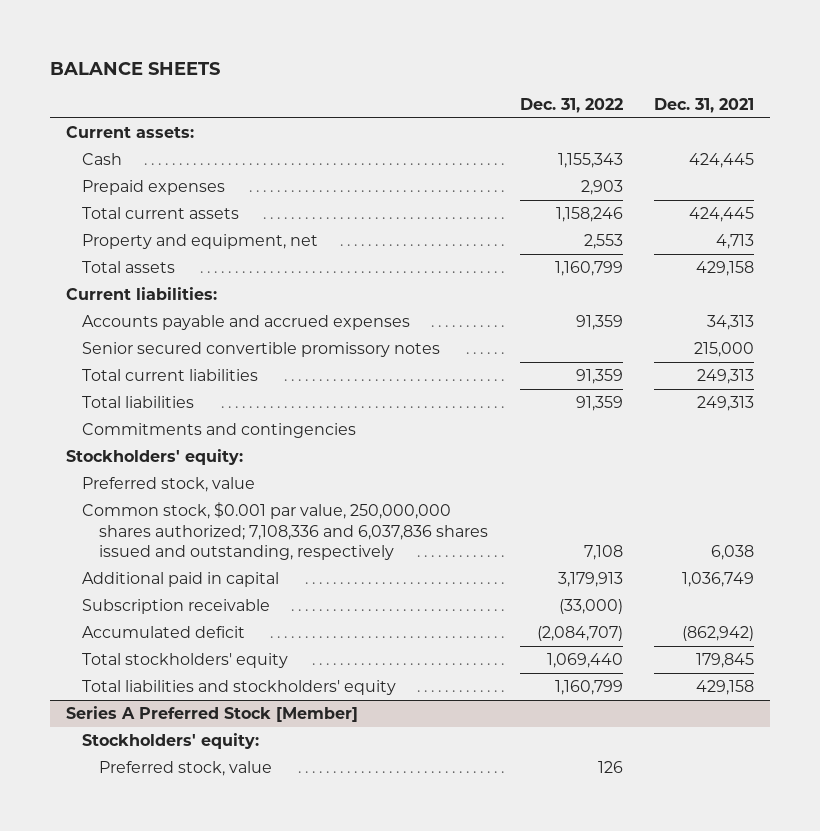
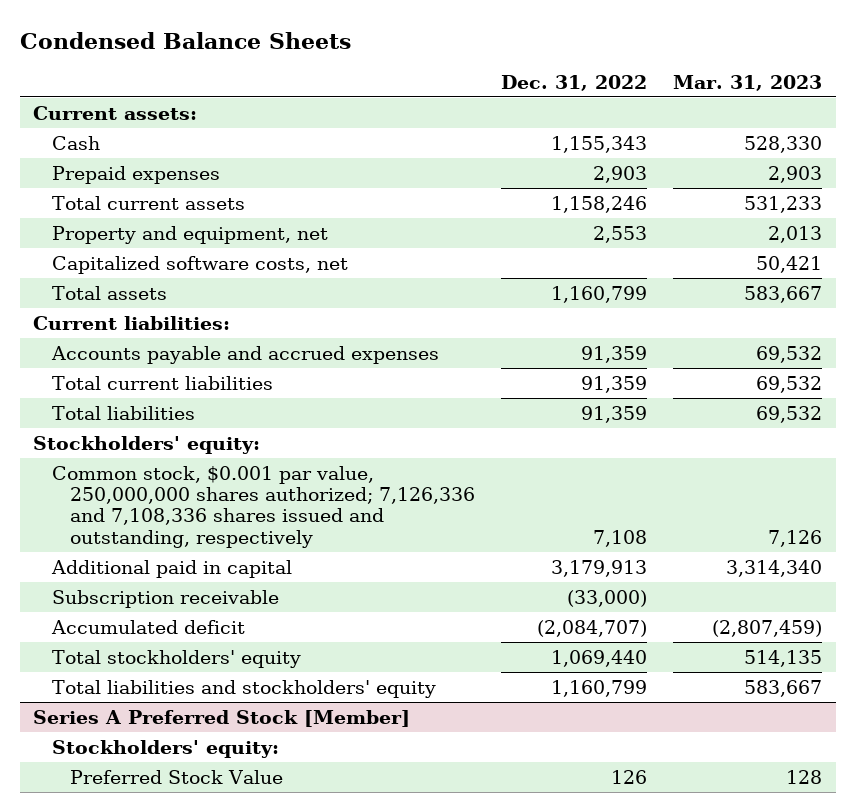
- BALANCE SHEETS
+ Condensed Balance Sheets
- | Dec. 31, 2022 | Dec. 31, 2021
+ | Dec. 31, 2022 | Mar. 31, 2023
+ Capitalized software costs, net | | 50,421
- Senior secured convertible promissory notes | | 215,000
- Commitments and contingencies
- Preferred stock, value
- Common stock, $0.001 par value, 250,000,000 shares authorized; 7,108,336 and 6,037,836 shares issued and outstanding, respectively | 7,108 | 6,038
+ Common stock, $0.001 par value, 250,000,000 shares authorized; 7,126,336 and 7,108,336 shares issued and outstanding, respectively | 7,108 | 7,126
@ Series A Preferred Stock [Member]
- Preferred stock, value | 126 |
+ Preferred Stock Value | 126 | 128

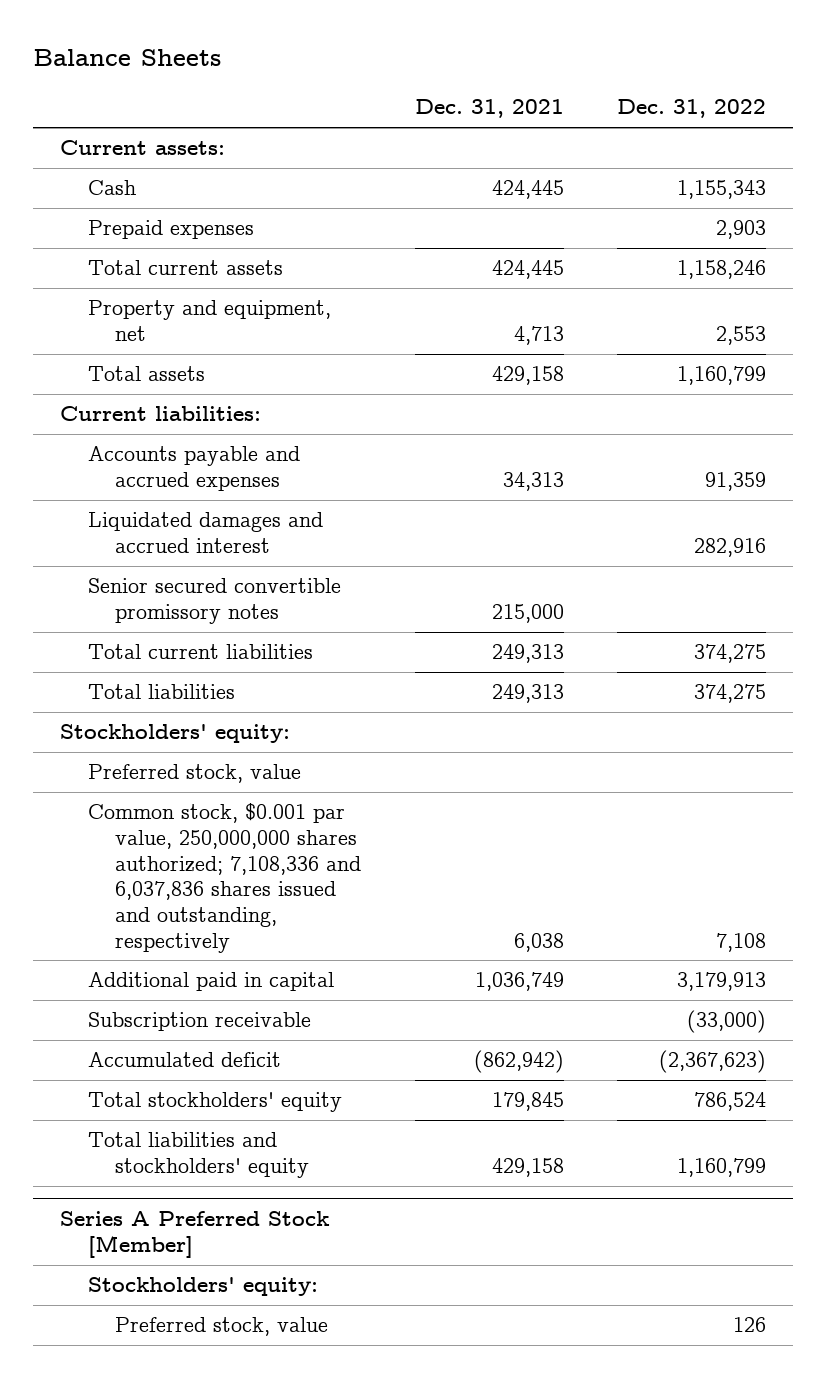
- Condensed Balance Sheets
+ Balance Sheets
- | Dec. 31, 2022 | Mar. 31, 2023
+ | Dec. 31, 2021 | Dec. 31, 2022
- Capitalized software costs, net | | 50,421
- Total current liabilities | 91,359 | 69,532
- Total liabilities | 91,359 | 69,532
+ Liquidated damages and accrued interest | | 282,916
+ Senior secured convertible promissory notes | 215,000 |
+ Total current liabilities | 249,313 | 374,275
+ Total liabilities | 249,313 | 374,275
- Common stock, $0.001 par value, 250,000,000 shares authorized; 7,126,336 and 7,108,336 shares issued and outstanding, respectively | 7,108 | 7,126
+ Preferred stock, value
+ Common stock, $0.001 par value, 250,000,000 shares authorized; 7,108,336 and 6,037,836 shares issued and outstanding, respectively | 6,038 | 7,108
- Accumulated deficit | (2,084,707) | (2,807,459)
- Total stockholders' equity | 1,069,440 | 514,135
+ Accumulated deficit | (862,942) | (2,367,623)
+ Total stockholders' equity | 179,845 | 786,524
@ Series A Preferred Stock [Member]
- Preferred Stock Value | 126 | 128
+ Preferred stock, value | | 126

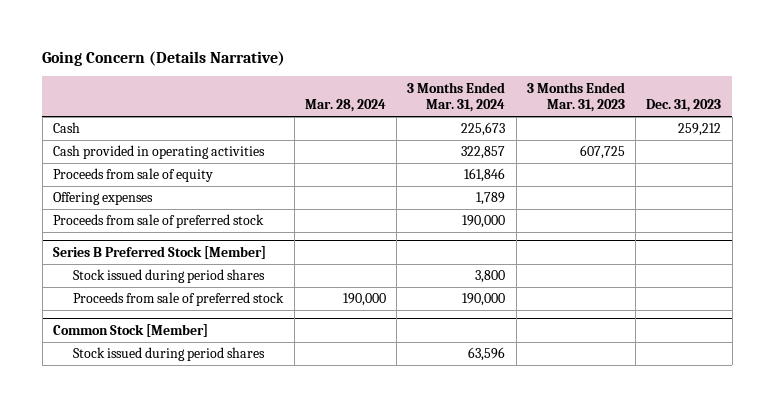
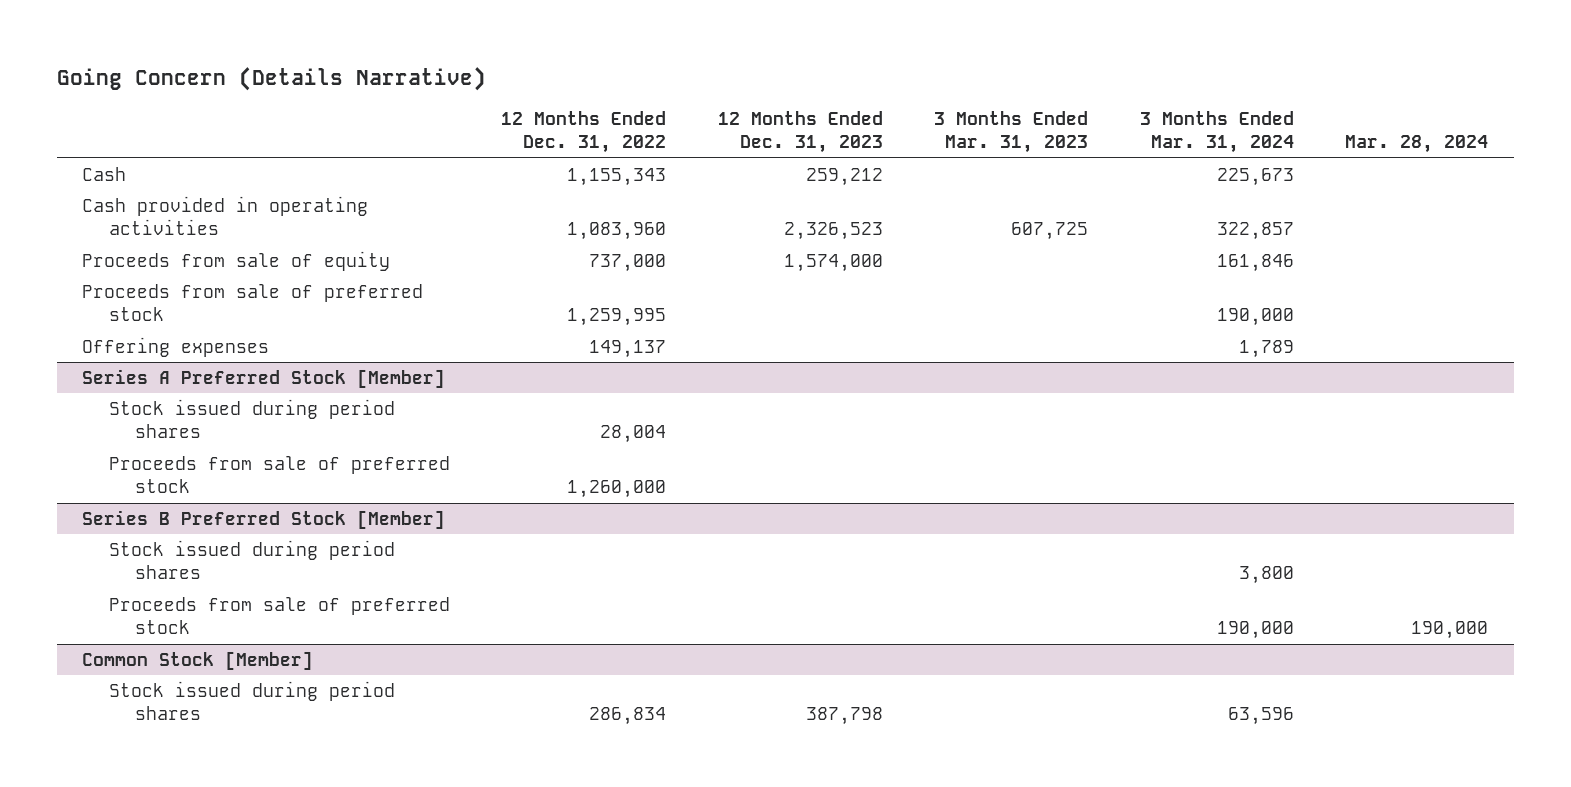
- | Mar. 28, 2024 | 3 Months Ended Mar. 31, 2024 | 3 Months Ended Mar. 31, 2023 | Dec. 31, 2023
+ | 12 Months Ended Dec. 31, 2022 | 12 Months Ended Dec. 31, 2023 | 3 Months Ended Mar. 31, 2023 | 3 Months Ended Mar. 31, 2024 | Mar. 28, 2024
moved down: Offering expenses | 149,137 | | | 1,789 |
+ Series A Preferred Stock [Member]
+ Stock issued during period shares | 28,004 | | | |
+ Proceeds from sale of preferred stock | 1,260,000 | | | |

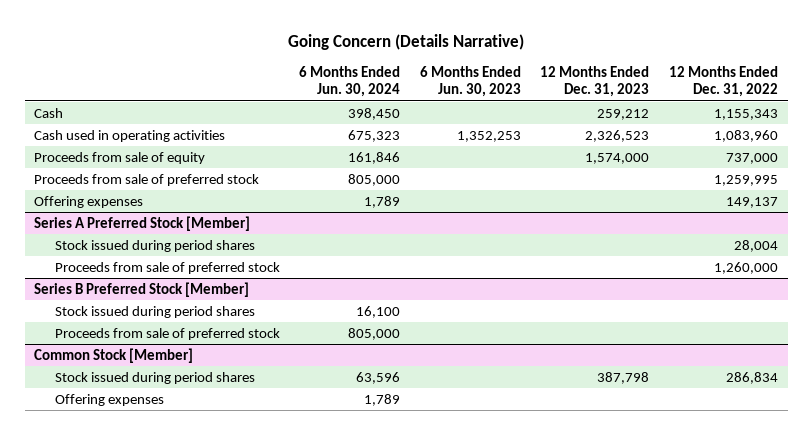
- | 12 Months Ended Dec. 31, 2022 | 12 Months Ended Dec. 31, 2023 | 3 Months Ended Mar. 31, 2023 | 3 Months Ended Mar. 31, 2024 | Mar. 28, 2024
+ | 6 Months Ended Jun. 30, 2024 | 6 Months Ended Jun. 30, 2023 | 12 Months Ended Dec. 31, 2023 | 12 Months Ended Dec. 31, 2022
- Cash provided in operating activities | 1,083,960 | 2,326,523 | 607,725 | 322,857 |
+ Cash used in operating activities | 675,323 | 1,352,253 | 2,326,523 | 1,083,960
@ Common Stock [Member]
+ Offering expenses | 1,789 | | |

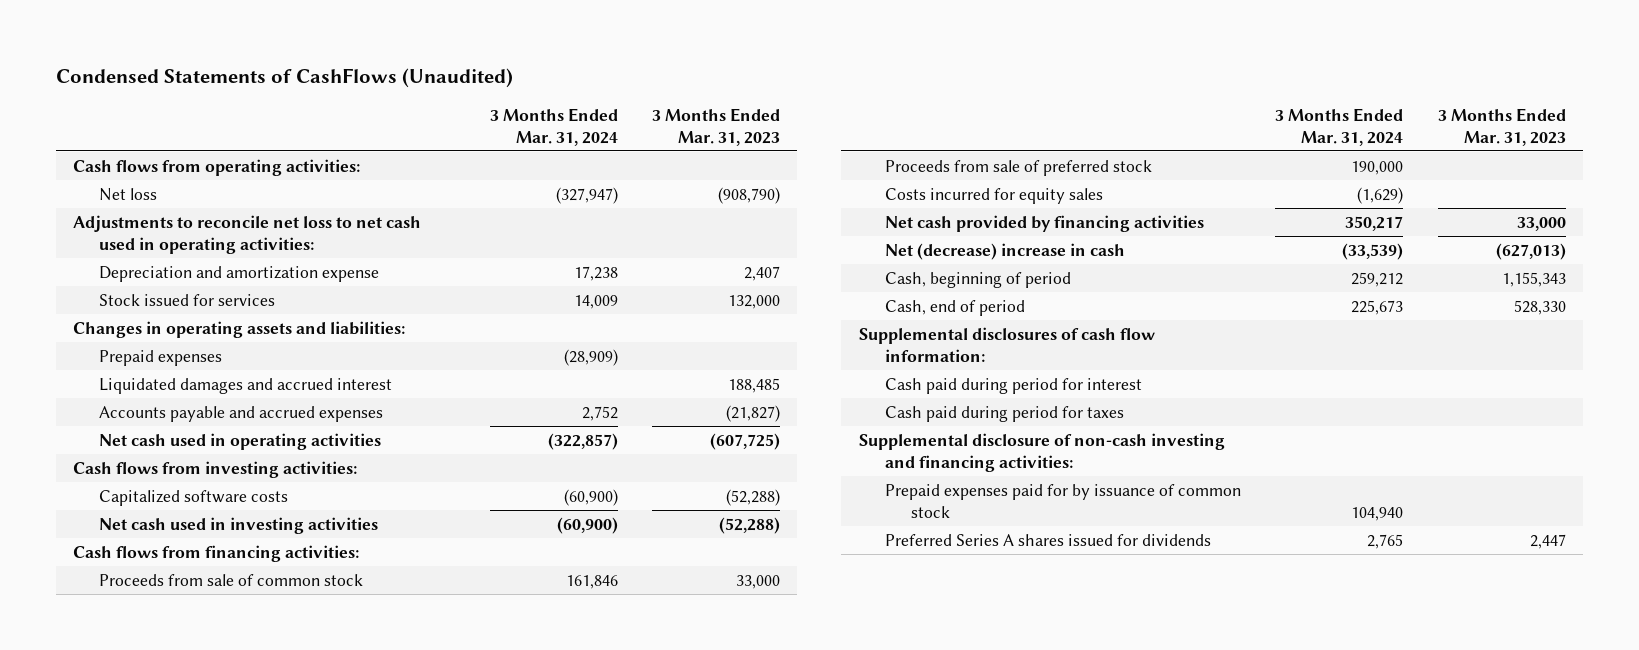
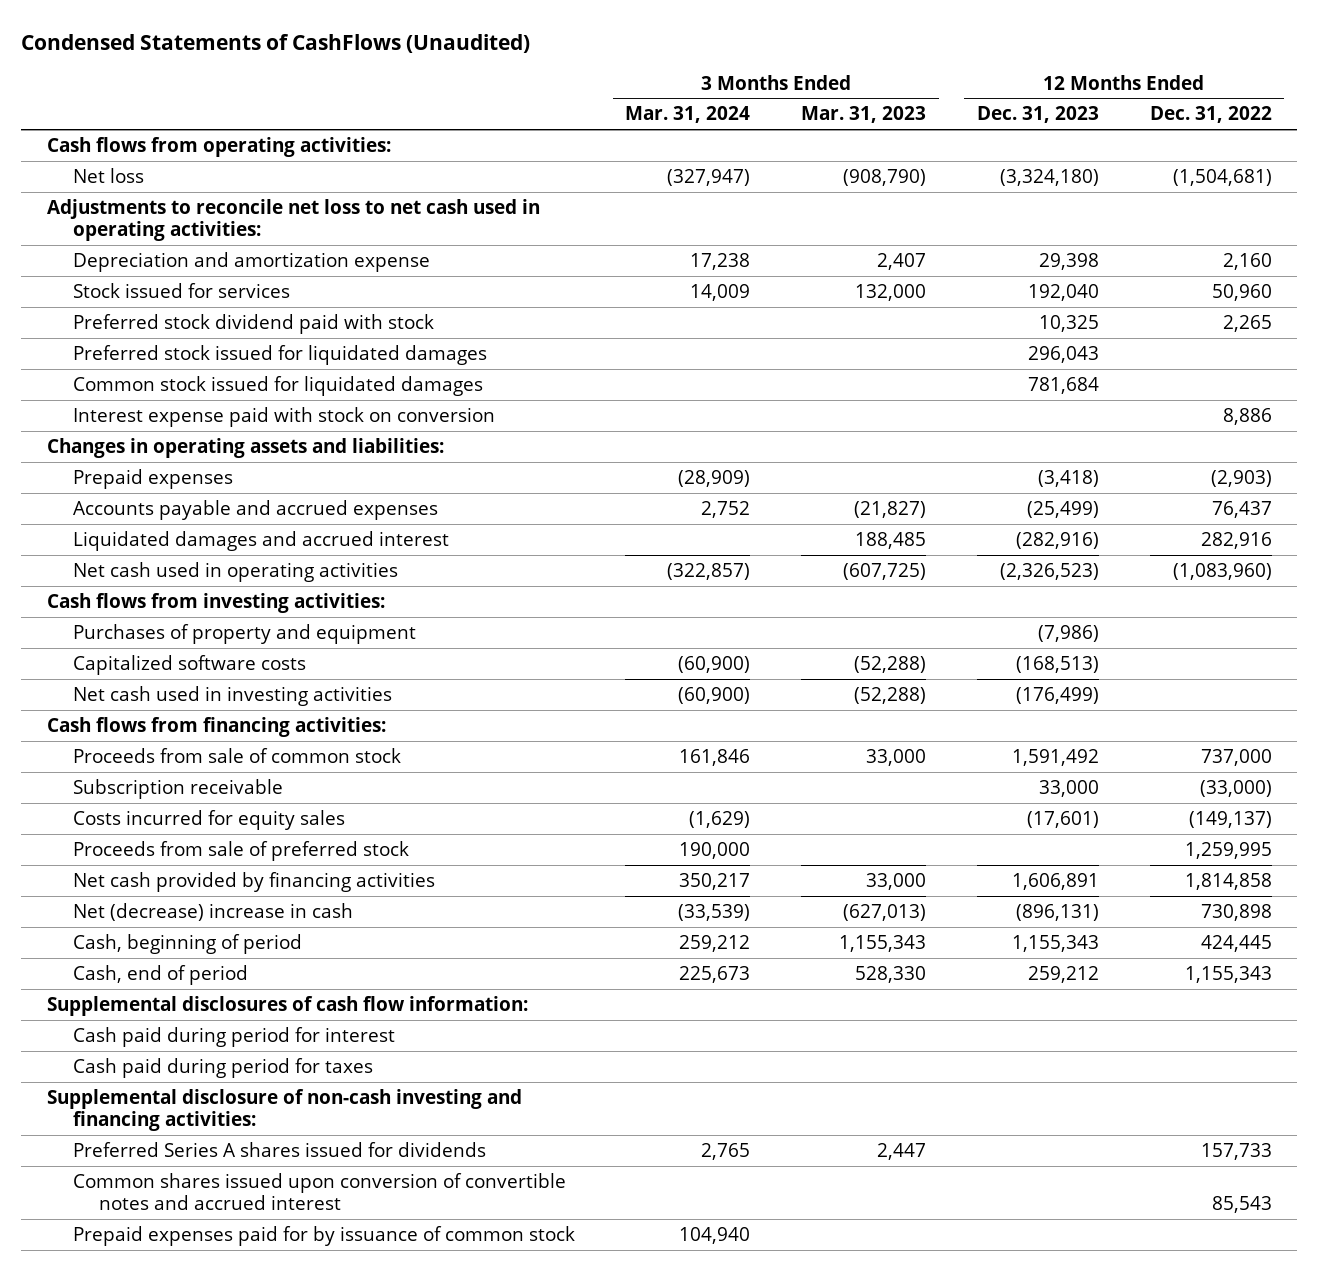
- | 3 Months Ended Mar. 31, 2024 | 3 Months Ended Mar. 31, 2023
+ | 3 Months Ended Mar. 31, 2024 | 3 Months Ended Mar. 31, 2023 | 12 Months Ended Dec. 31, 2023 | 12 Months Ended Dec. 31, 2022
+ Preferred stock dividend paid with stock | | | 10,325 | 2,265
+ Preferred stock issued for liquidated damages | | | 296,043 |
+ Common stock issued for liquidated damages | | | 781,684 |
+ Interest expense paid with stock on conversion | | | | 8,886
moved down: Liquidated damages and accrued interest | | 188,485 | (282,916) | 282,916
+ Purchases of property and equipment | | | (7,986) |
+ Subscription receivable | | | 33,000 | (33,000)
moved down: Proceeds from sale of preferred stock | 190,000 | | | 1,259,995
+ Common shares issued upon conversion of convertible notes and accrued interest | | | | 85,543
moved down: Prepaid expenses paid for by issuance of common stock | 104,940 | | |

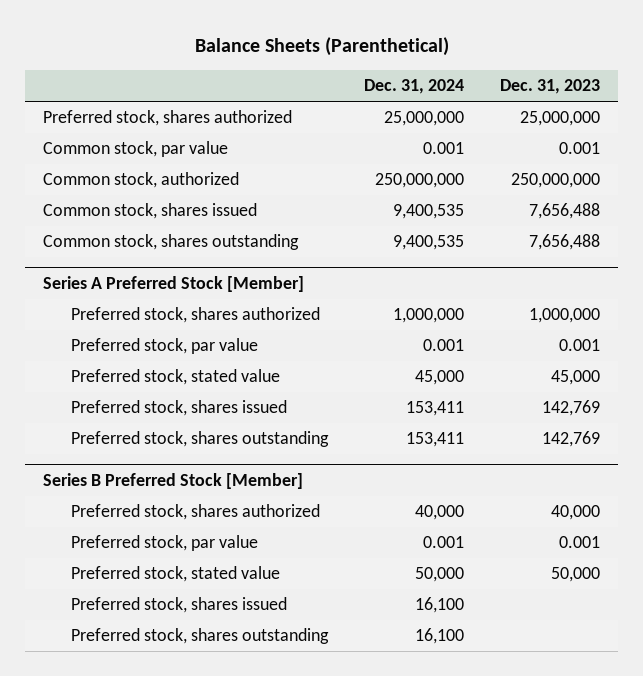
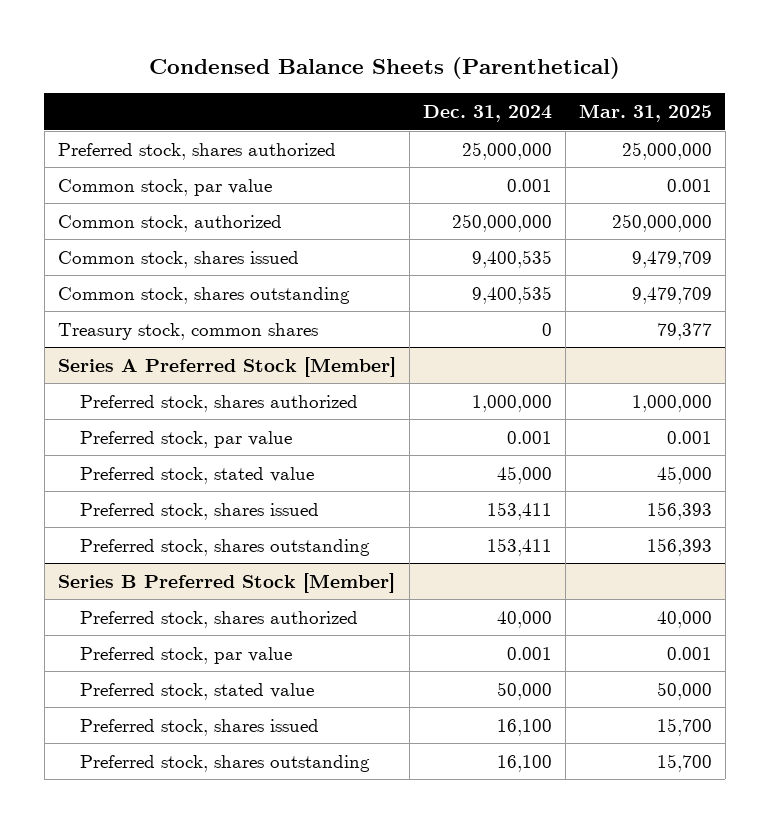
- Balance Sheets (Parenthetical)
+ Condensed Balance Sheets (Parenthetical)
- | Dec. 31, 2024 | Dec. 31, 2023
+ | Dec. 31, 2024 | Mar. 31, 2025
+ Treasury stock, common shares | 0 | 79,377

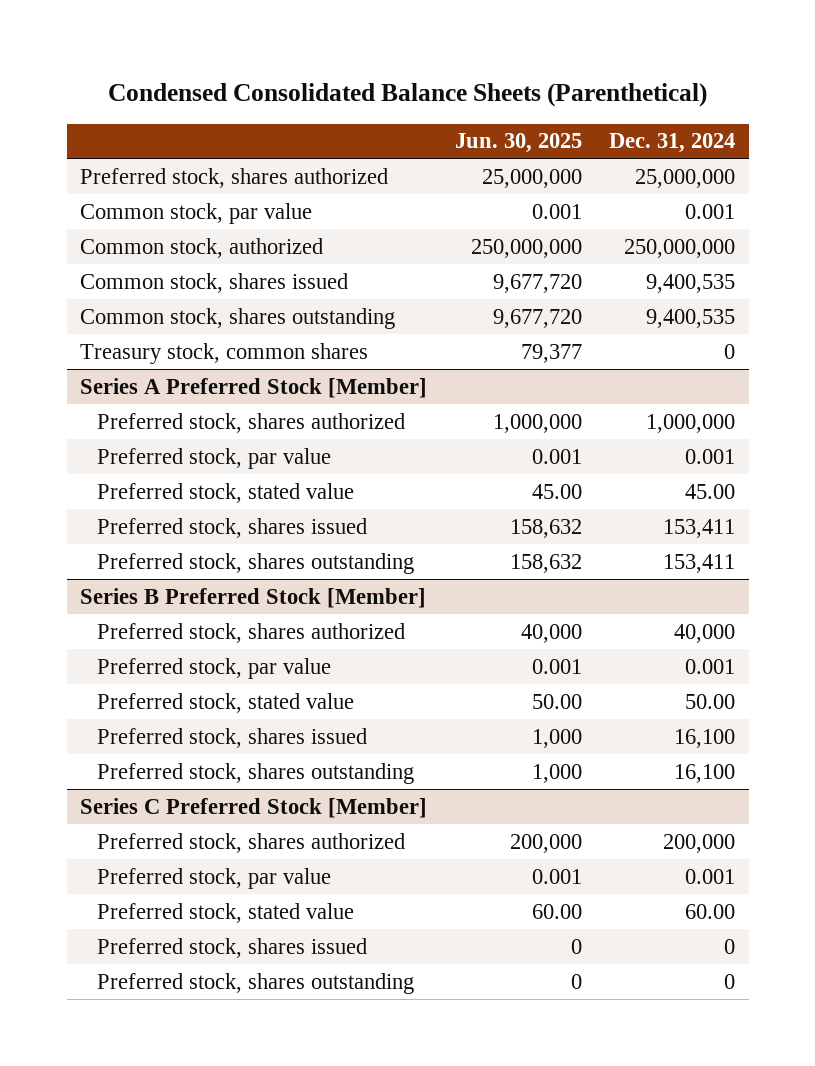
- Condensed Balance Sheets (Parenthetical)
+ Condensed Consolidated Balance Sheets (Parenthetical)
- | Dec. 31, 2024 | Mar. 31, 2025
+ | Jun. 30, 2025 | Dec. 31, 2024
@ Series A Preferred Stock [Member]
- Preferred stock, stated value | 45,000 | 45,000
+ Preferred stock, stated value | 45.00 | 45.00
@ Series B Preferred Stock [Member]
- Preferred stock, stated value | 50,000 | 50,000
+ Preferred stock, stated value | 50.00 | 50.00
+ Series C Preferred Stock [Member]
+ Preferred stock, shares authorized | 200,000 | 200,000
+ Preferred stock, par value | 0.001 | 0.001
+ Preferred stock, stated value | 60.00 | 60.00
+ Preferred stock, shares issued | 0 | 0
+ Preferred stock, shares outstanding | 0 | 0

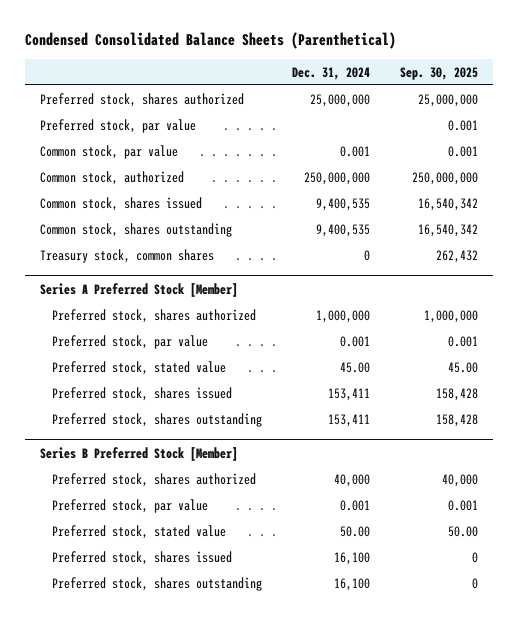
- | Jun. 30, 2025 | Dec. 31, 2024
+ | Dec. 31, 2024 | Sep. 30, 2025
+ Preferred stock, par value | | 0.001
- Series C Preferred Stock [Member]
- Preferred stock, shares authorized | 200,000 | 200,000
- Preferred stock, par value | 0.001 | 0.001
- Preferred stock, stated value | 60.00 | 60.00
- Preferred stock, shares issued | 0 | 0
- Preferred stock, shares outstanding | 0 | 0

